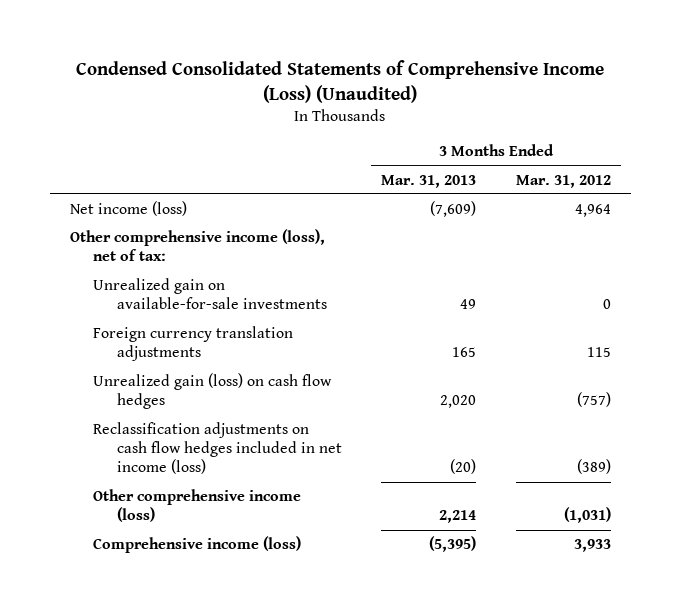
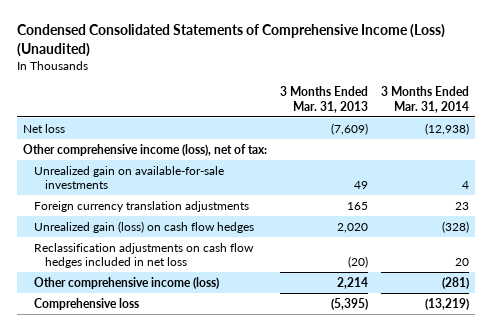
- | 3 Months Ended Mar. 31, 2013 | 3 Months Ended Mar. 31, 2012
+ | 3 Months Ended Mar. 31, 2013 | 3 Months Ended Mar. 31, 2014
- Net income (loss) | (7,609) | 4,964
+ Net loss | (7,609) | (12,938)
- Reclassification adjustments on cash flow hedges included in net income (loss) | (20) | (389)
+ Reclassification adjustments on cash flow hedges included in net loss | (20) | 20
- Comprehensive income (loss) | (5,395) | 3,933
+ Comprehensive loss | (5,395) | (13,219)

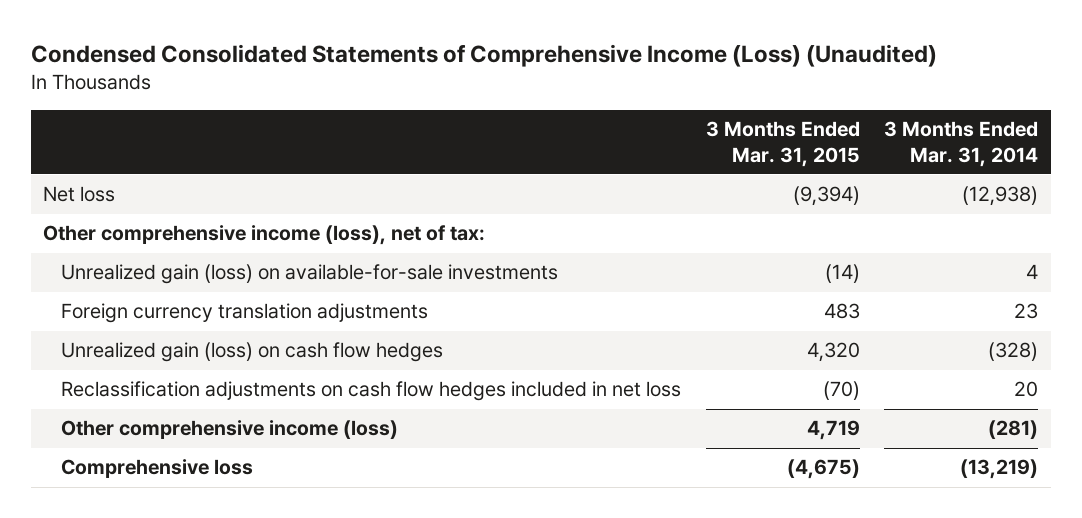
- | 3 Months Ended Mar. 31, 2013 | 3 Months Ended Mar. 31, 2014
+ | 3 Months Ended Mar. 31, 2015 | 3 Months Ended Mar. 31, 2014
- Unrealized gain on available-for-sale investments | 49 | 4
+ Unrealized gain (loss) on available-for-sale investments | (14) | 4

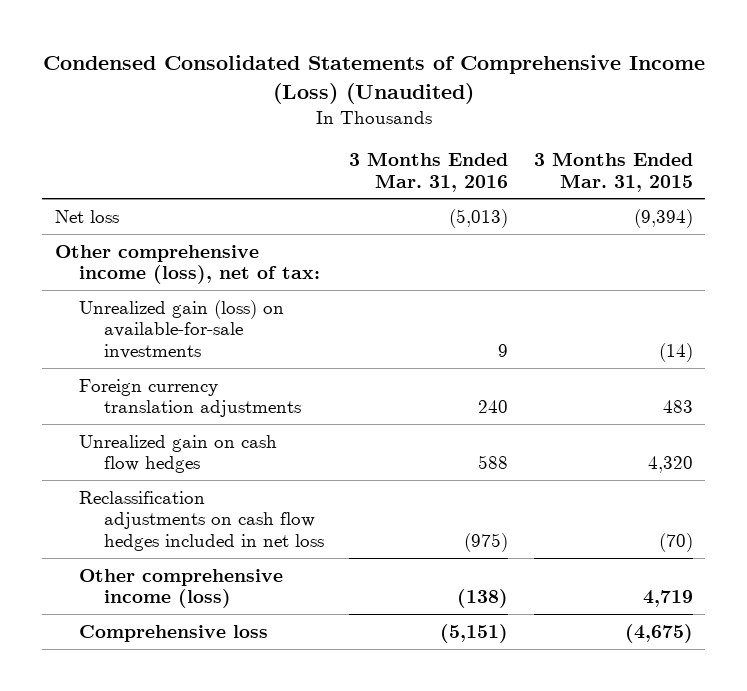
- | 3 Months Ended Mar. 31, 2015 | 3 Months Ended Mar. 31, 2014
+ | 3 Months Ended Mar. 31, 2016 | 3 Months Ended Mar. 31, 2015
- Unrealized gain (loss) on cash flow hedges | 4,320 | (328)
+ Unrealized gain on cash flow hedges | 588 | 4,320

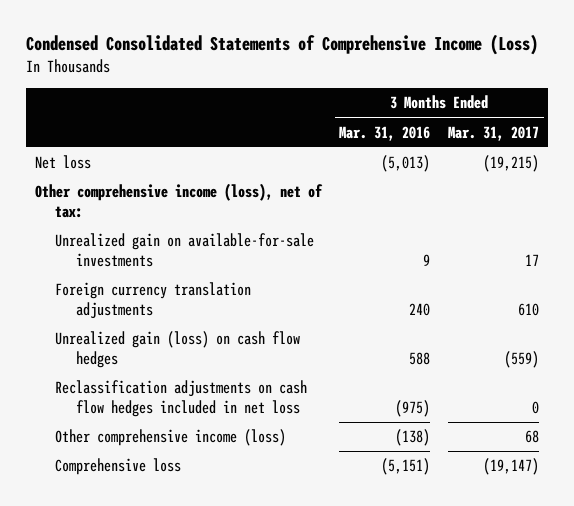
- Condensed Consolidated Statements of Comprehensive Income (Loss) (Unaudited)
+ Condensed Consolidated Statements of Comprehensive Income (Loss)
- | 3 Months Ended Mar. 31, 2016 | 3 Months Ended Mar. 31, 2015
+ | 3 Months Ended Mar. 31, 2016 | 3 Months Ended Mar. 31, 2017
- Unrealized gain (loss) on available-for-sale investments | 9 | (14)
+ Unrealized gain on available-for-sale investments | 9 | 17
- Unrealized gain on cash flow hedges | 588 | 4,320
+ Unrealized gain (loss) on cash flow hedges | 588 | (559)

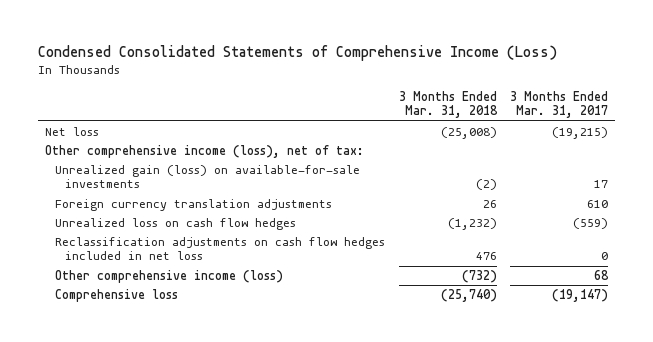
- | 3 Months Ended Mar. 31, 2016 | 3 Months Ended Mar. 31, 2017
+ | 3 Months Ended Mar. 31, 2018 | 3 Months Ended Mar. 31, 2017
- Unrealized gain on available-for-sale investments | 9 | 17
+ Unrealized gain (loss) on available-for-sale investments | (2) | 17
- Unrealized gain (loss) on cash flow hedges | 588 | (559)
+ Unrealized loss on cash flow hedges | (1,232) | (559)

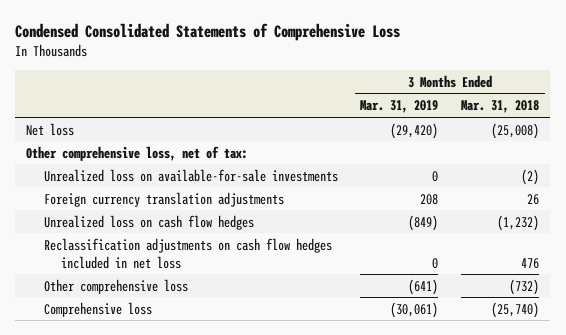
- Condensed Consolidated Statements of Comprehensive Income (Loss)
+ Condensed Consolidated Statements of Comprehensive Loss
- | 3 Months Ended Mar. 31, 2018 | 3 Months Ended Mar. 31, 2017
+ | 3 Months Ended Mar. 31, 2019 | 3 Months Ended Mar. 31, 2018
- Other comprehensive income (loss), net of tax:
- Unrealized gain (loss) on available-for-sale investments | (2) | 17
+ Other comprehensive loss, net of tax:
+ Unrealized loss on available-for-sale investments | 0 | (2)
- Other comprehensive income (loss) | (732) | 68
+ Other comprehensive loss | (641) | (732)

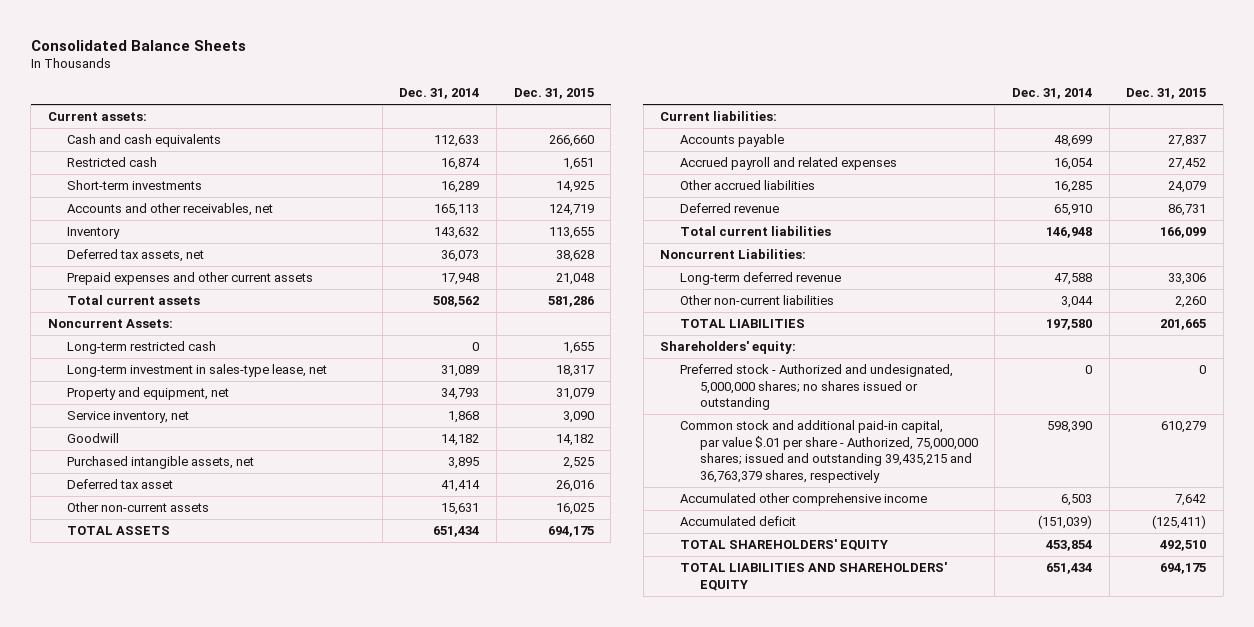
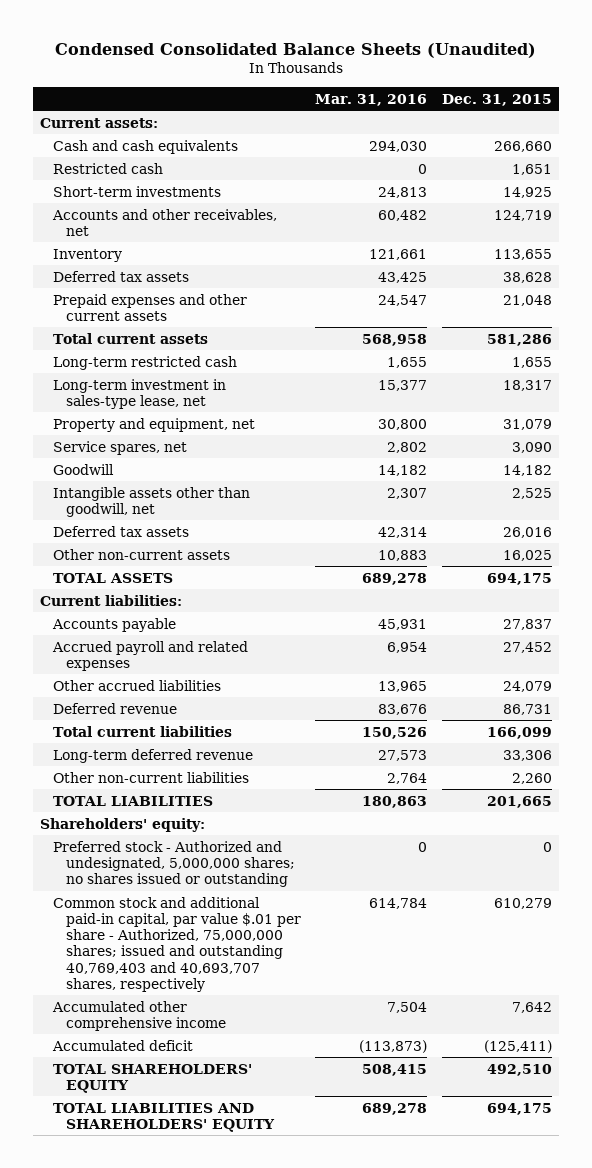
- Consolidated Balance Sheets
+ Condensed Consolidated Balance Sheets (Unaudited)
- | Dec. 31, 2014 | Dec. 31, 2015
+ | Mar. 31, 2016 | Dec. 31, 2015
- Deferred tax assets, net | 36,073 | 38,628
+ Deferred tax assets | 43,425 | 38,628
- Noncurrent Assets:
- Service inventory, net | 1,868 | 3,090
+ Service spares, net | 2,802 | 3,090
- Purchased intangible assets, net | 3,895 | 2,525
- Deferred tax asset | 41,414 | 26,016
+ Intangible assets other than goodwill, net | 2,307 | 2,525
+ Deferred tax assets | 42,314 | 26,016
- Noncurrent Liabilities:
- Common stock and additional paid-in capital, par value $.01 per share - Authorized, 75,000,000 shares; issued and outstanding 39,435,215 and 36,763,379 shares, respectively | 598,390 | 610,279
+ Common stock and additional paid-in capital, par value $.01 per share - Authorized, 75,000,000 shares; issued and outstanding 40,769,403 and 40,693,707 shares, respectively | 614,784 | 610,279

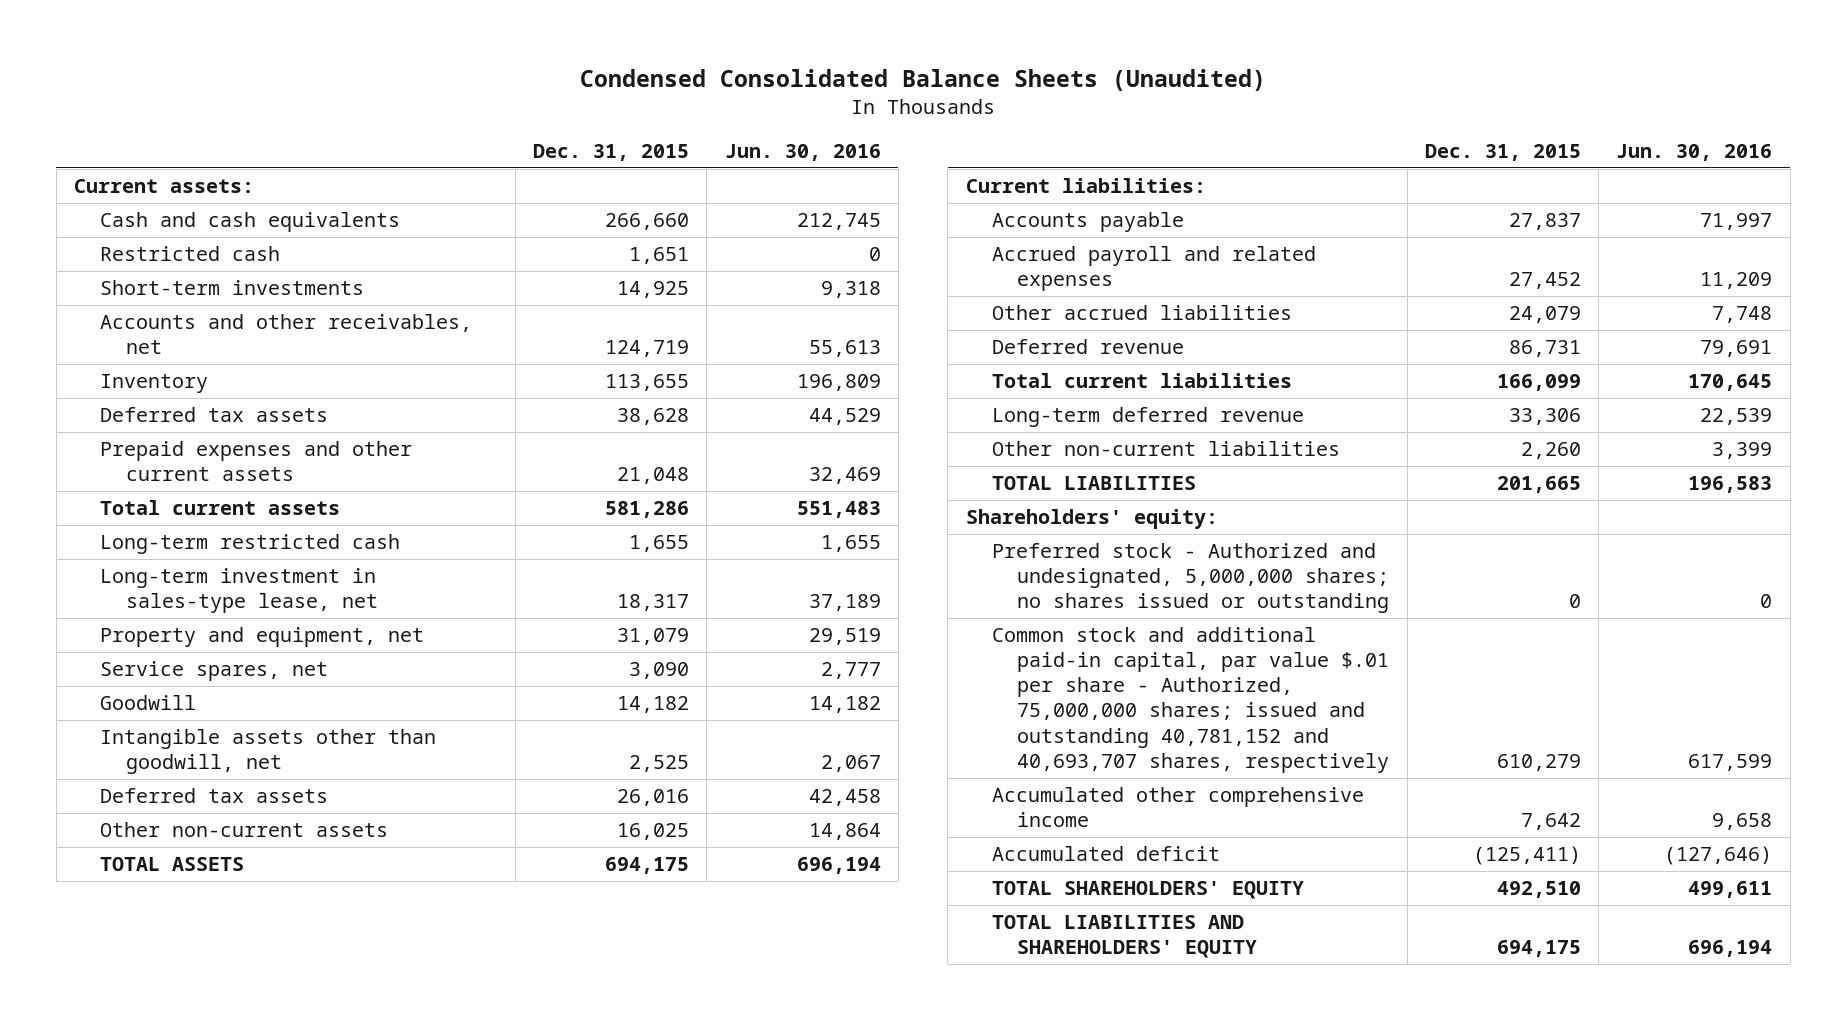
- | Mar. 31, 2016 | Dec. 31, 2015
+ | Dec. 31, 2015 | Jun. 30, 2016
- Common stock and additional paid-in capital, par value $.01 per share - Authorized, 75,000,000 shares; issued and outstanding 40,769,403 and 40,693,707 shares, respectively | 614,784 | 610,279
+ Common stock and additional paid-in capital, par value $.01 per share - Authorized, 75,000,000 shares; issued and outstanding 40,781,152 and 40,693,707 shares, respectively | 610,279 | 617,599

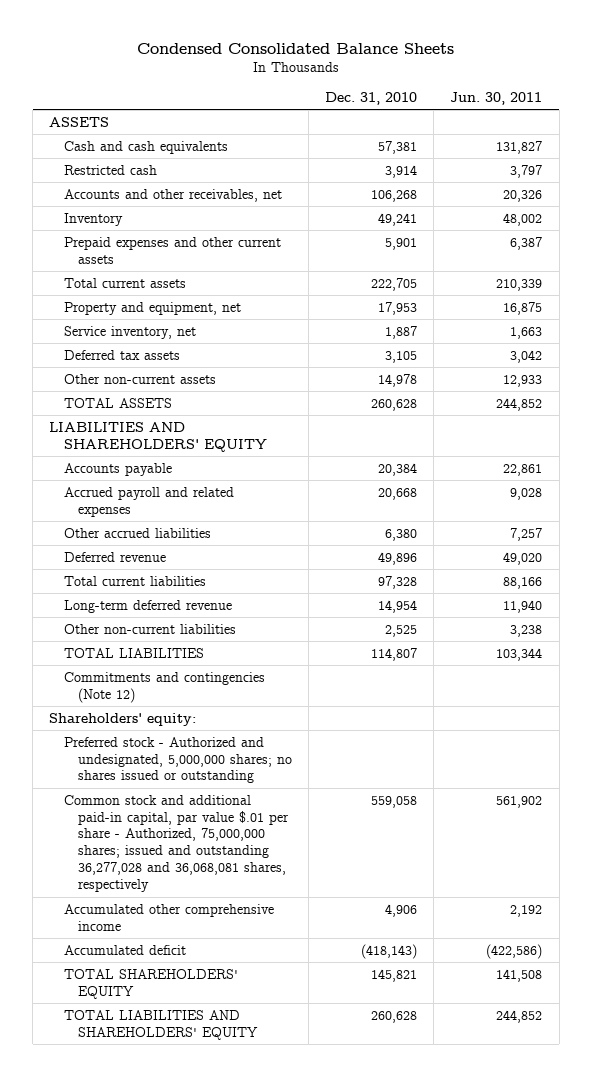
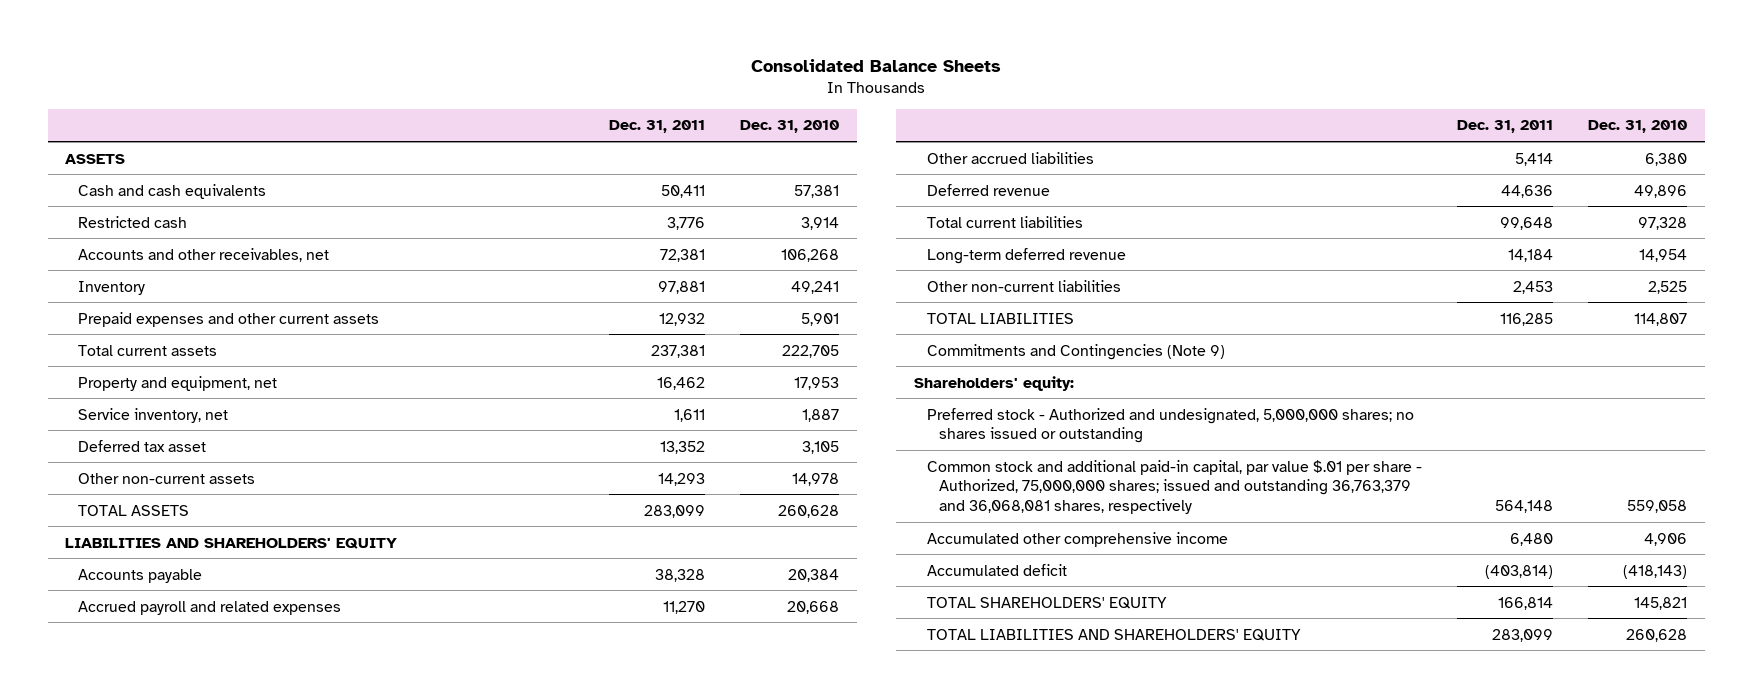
- Condensed Consolidated Balance Sheets
+ Consolidated Balance Sheets
- | Dec. 31, 2010 | Jun. 30, 2011
+ | Dec. 31, 2011 | Dec. 31, 2010
- Deferred tax assets | 3,105 | 3,042
+ Deferred tax asset | 13,352 | 3,105
- Commitments and contingencies (Note 12)
+ Commitments and Contingencies (Note 9)
- Common stock and additional paid-in capital, par value $.01 per share - Authorized, 75,000,000 shares; issued and outstanding 36,277,028 and 36,068,081 shares, respectively | 559,058 | 561,902
+ Common stock and additional paid-in capital, par value $.01 per share - Authorized, 75,000,000 shares; issued and outstanding 36,763,379 and 36,068,081 shares, respectively | 564,148 | 559,058

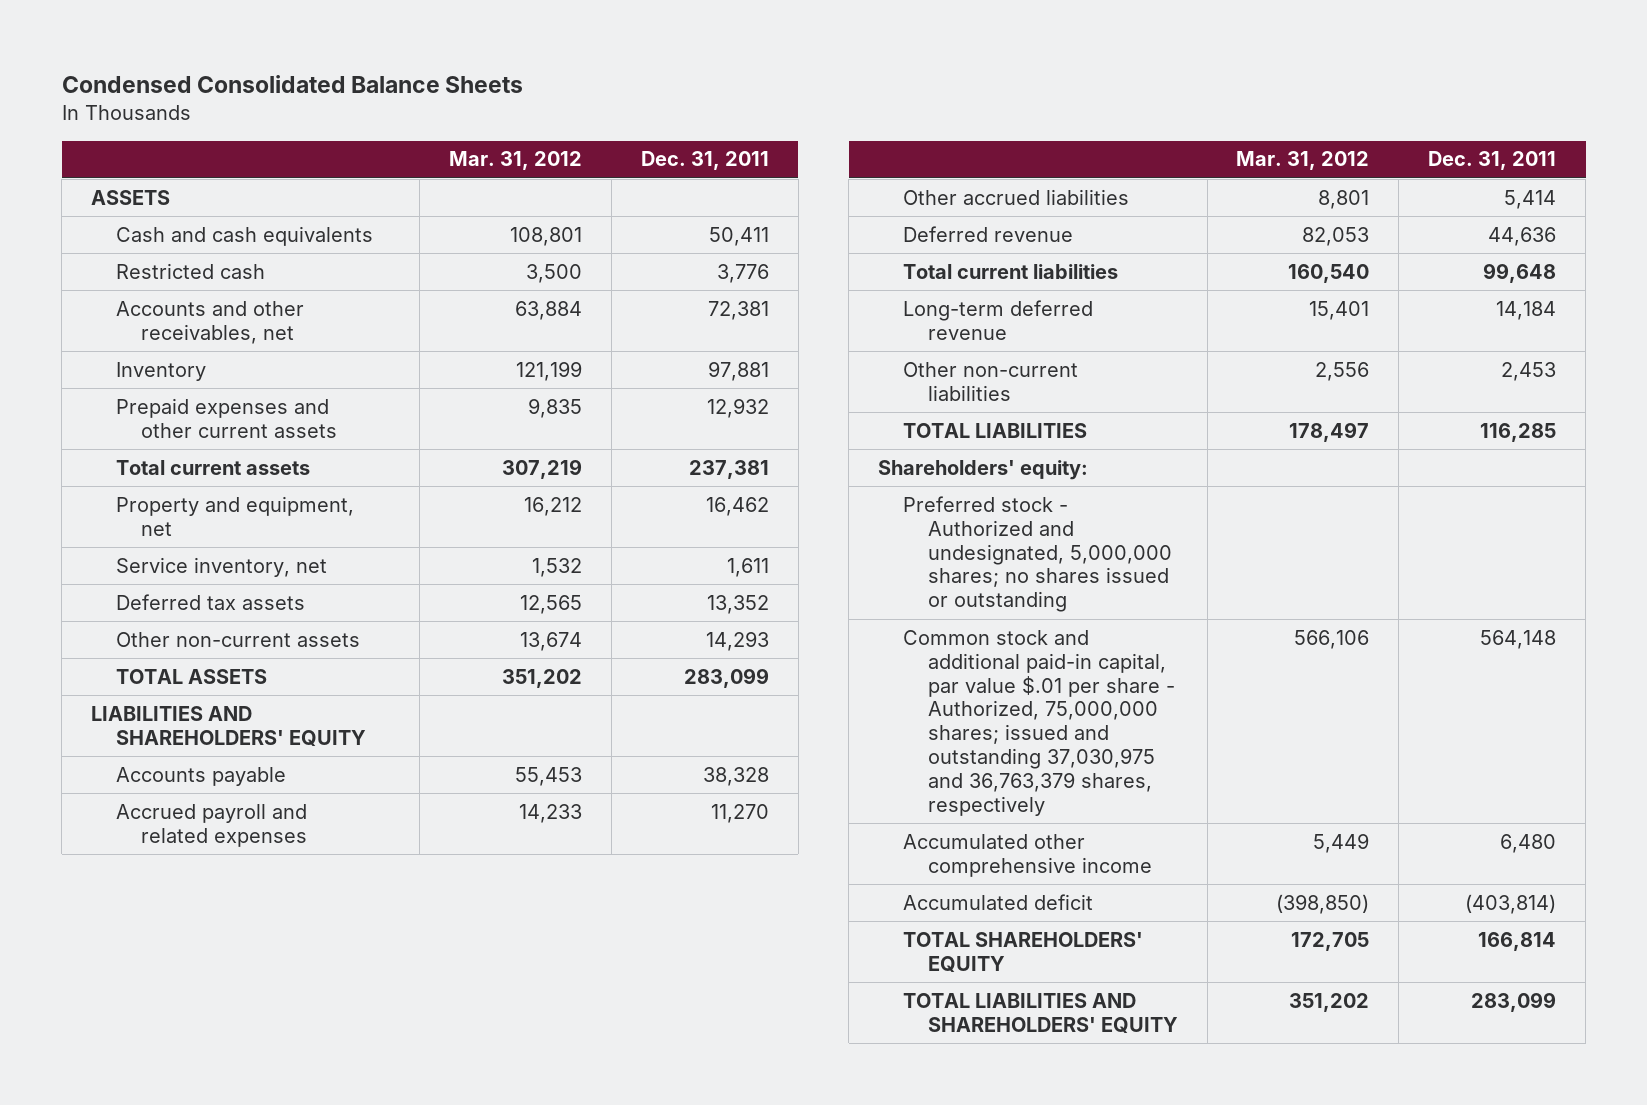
- Consolidated Balance Sheets
+ Condensed Consolidated Balance Sheets
- | Dec. 31, 2011 | Dec. 31, 2010
+ | Mar. 31, 2012 | Dec. 31, 2011
- Deferred tax asset | 13,352 | 3,105
+ Deferred tax assets | 12,565 | 13,352
- Commitments and Contingencies (Note 9)
- Common stock and additional paid-in capital, par value $.01 per share - Authorized, 75,000,000 shares; issued and outstanding 36,763,379 and 36,068,081 shares, respectively | 564,148 | 559,058
+ Common stock and additional paid-in capital, par value $.01 per share - Authorized, 75,000,000 shares; issued and outstanding 37,030,975 and 36,763,379 shares, respectively | 566,106 | 564,148

